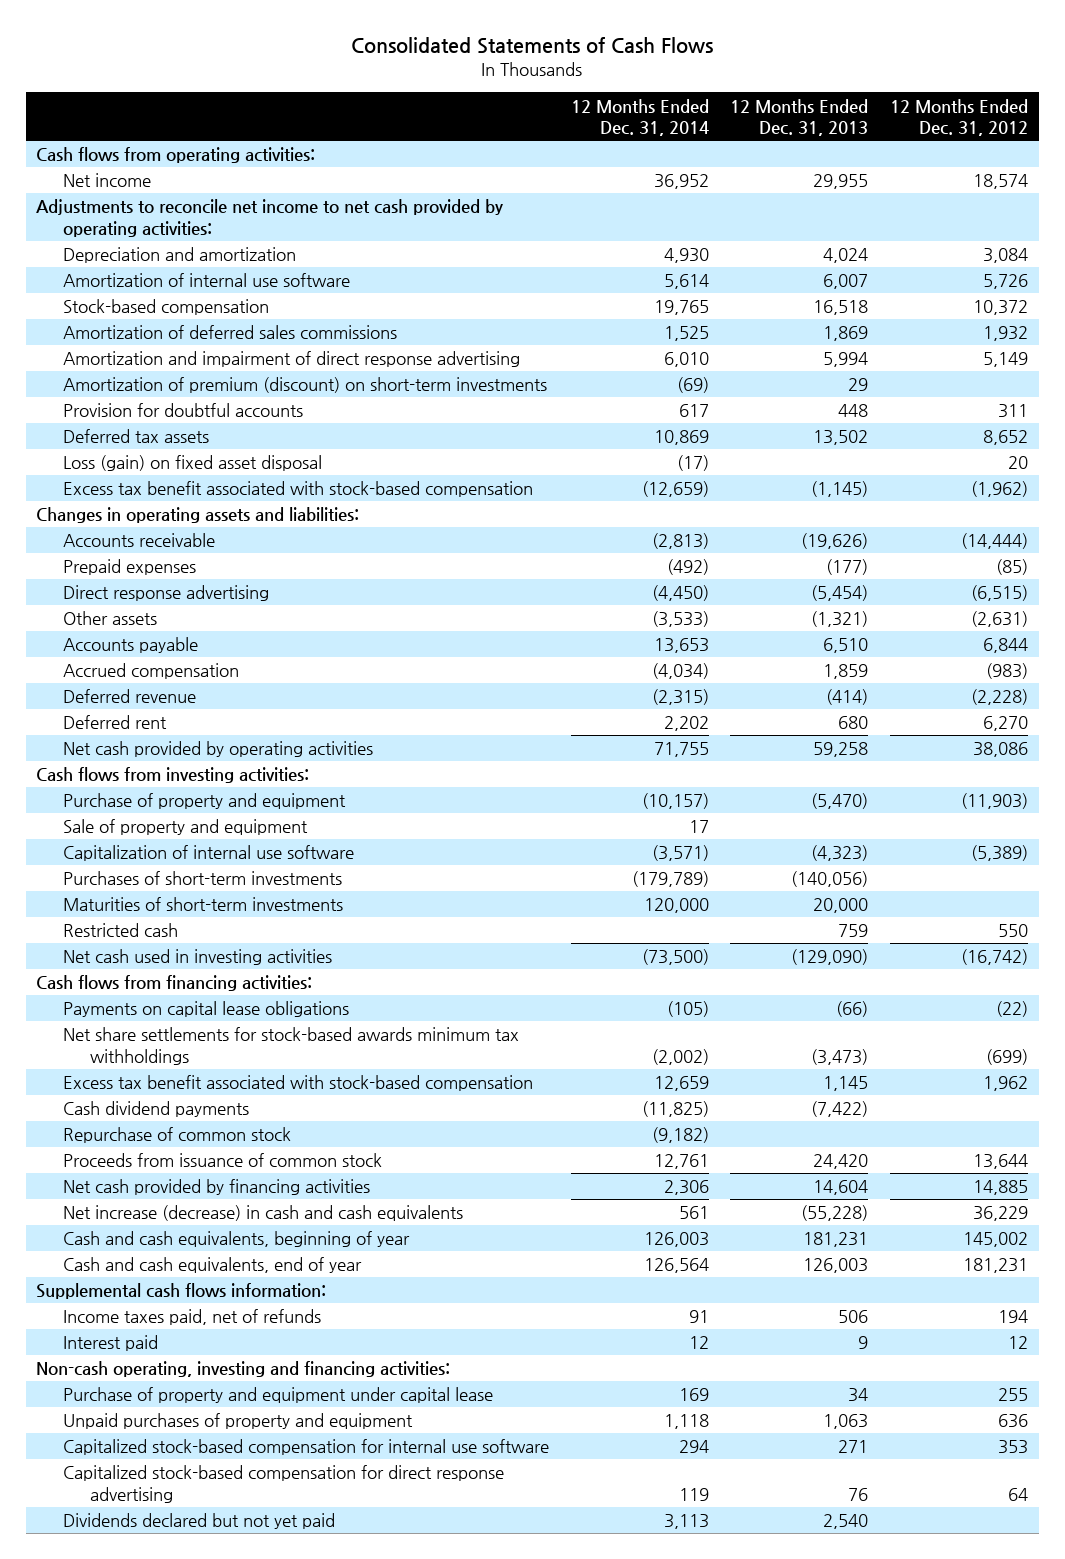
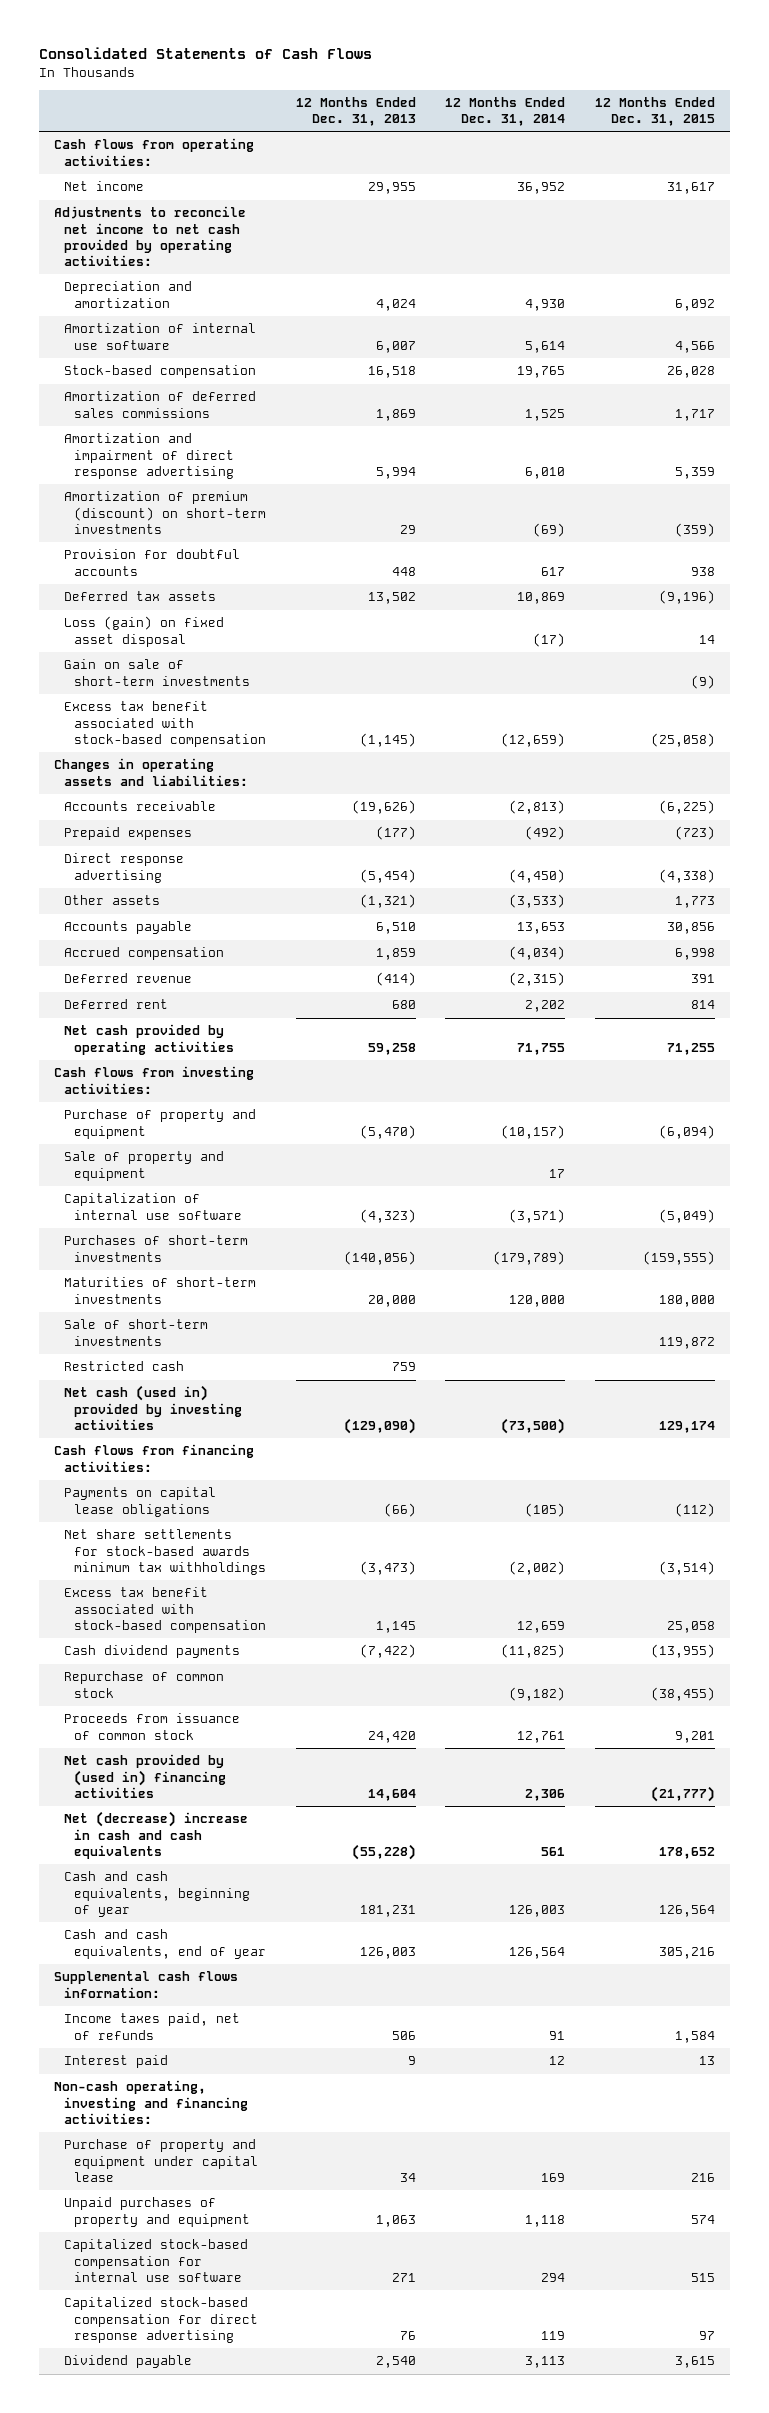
- | 12 Months Ended Dec. 31, 2014 | 12 Months Ended Dec. 31, 2013 | 12 Months Ended Dec. 31, 2012
+ | 12 Months Ended Dec. 31, 2013 | 12 Months Ended Dec. 31, 2014 | 12 Months Ended Dec. 31, 2015
+ Gain on sale of short-term investments | | | (9)
+ Sale of short-term investments | | | 119,872
- Net cash used in investing activities | (73,500) | (129,090) | (16,742)
+ Net cash (used in) provided by investing activities | (129,090) | (73,500) | 129,174
- Net cash provided by financing activities | 2,306 | 14,604 | 14,885
- Net increase (decrease) in cash and cash equivalents | 561 | (55,228) | 36,229
+ Net cash provided by (used in) financing activities | 14,604 | 2,306 | (21,777)
+ Net (decrease) increase in cash and cash equivalents | (55,228) | 561 | 178,652
- Dividends declared but not yet paid | 3,113 | 2,540 |
+ Dividend payable | 2,540 | 3,113 | 3,615

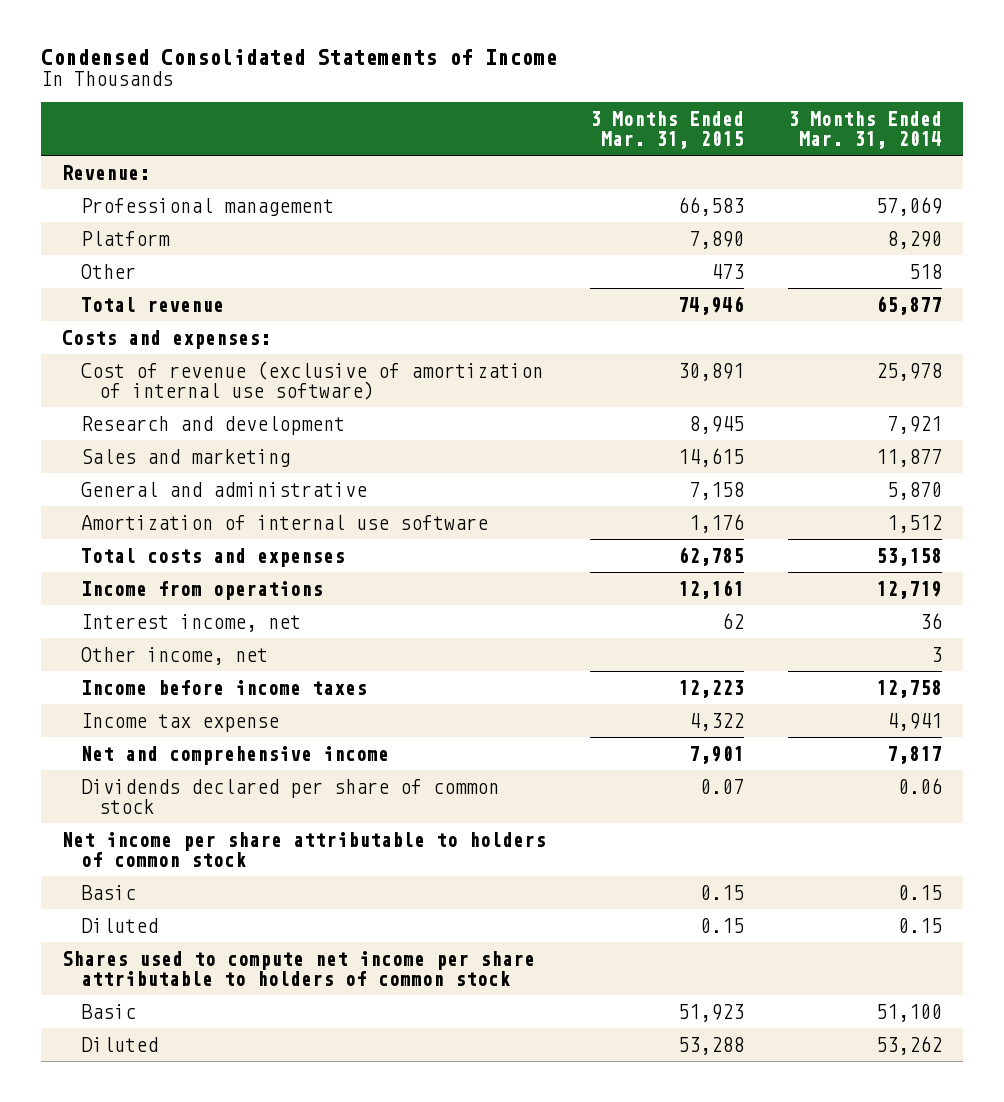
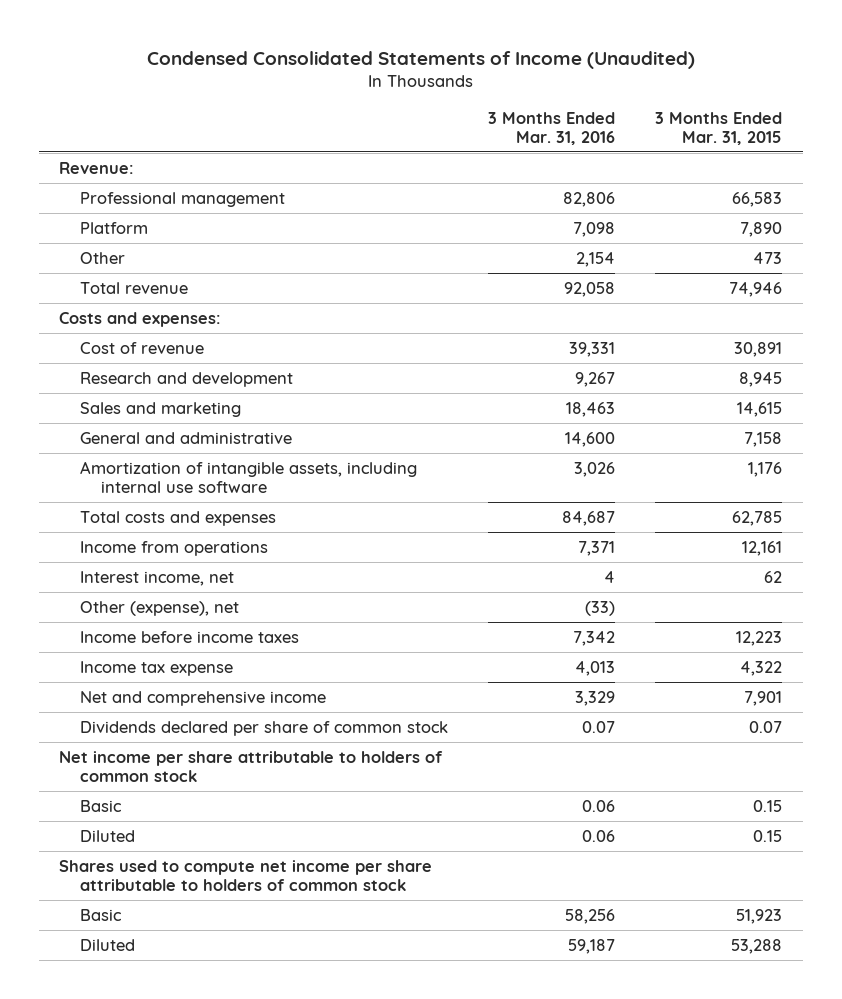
- Condensed Consolidated Statements of Income
+ Condensed Consolidated Statements of Income (Unaudited)
- | 3 Months Ended Mar. 31, 2015 | 3 Months Ended Mar. 31, 2014
+ | 3 Months Ended Mar. 31, 2016 | 3 Months Ended Mar. 31, 2015
- Cost of revenue (exclusive of amortization of internal use software) | 30,891 | 25,978
+ Cost of revenue | 39,331 | 30,891
- Amortization of internal use software | 1,176 | 1,512
+ Amortization of intangible assets, including internal use software | 3,026 | 1,176
- Other income, net | | 3
+ Other (expense), net | (33) |

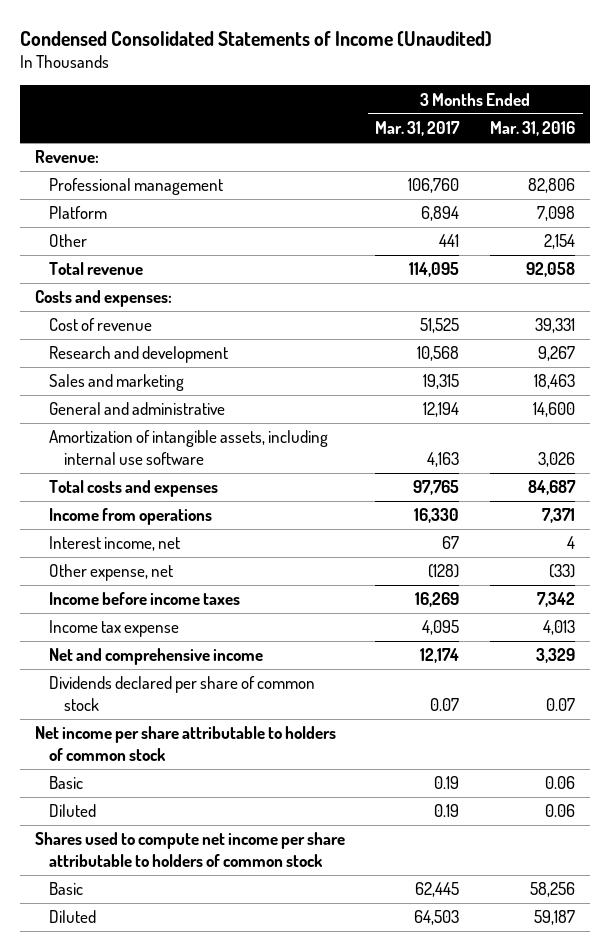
- | 3 Months Ended Mar. 31, 2016 | 3 Months Ended Mar. 31, 2015
+ | 3 Months Ended Mar. 31, 2017 | 3 Months Ended Mar. 31, 2016
- Other (expense), net | (33) |
+ Other expense, net | (128) | (33)

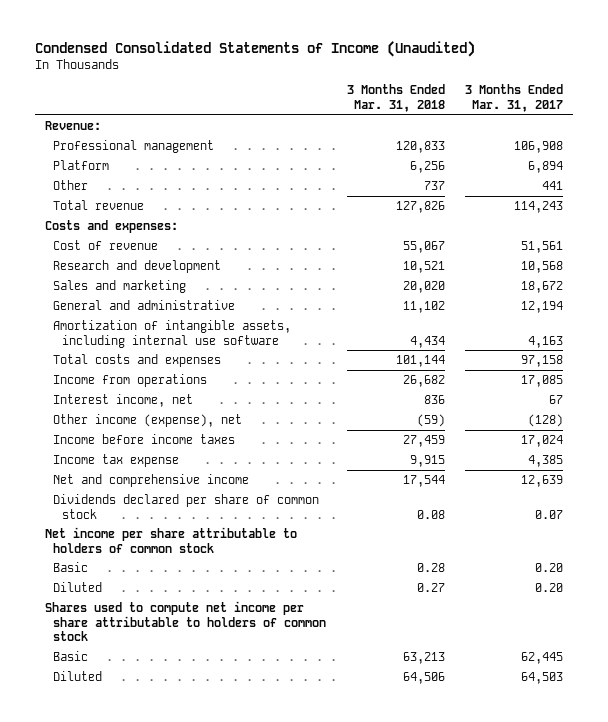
- | 3 Months Ended Mar. 31, 2017 | 3 Months Ended Mar. 31, 2016
+ | 3 Months Ended Mar. 31, 2018 | 3 Months Ended Mar. 31, 2017
- Professional management | 106,760 | 82,806
+ Professional management | 120,833 | 106,908
- Total revenue | 114,095 | 92,058
+ Total revenue | 127,826 | 114,243
- Cost of revenue | 51,525 | 39,331
+ Cost of revenue | 55,067 | 51,561
- Sales and marketing | 19,315 | 18,463
+ Sales and marketing | 20,020 | 18,672
- Total costs and expenses | 97,765 | 84,687
- Income from operations | 16,330 | 7,371
+ Total costs and expenses | 101,144 | 97,158
+ Income from operations | 26,682 | 17,085
- Other expense, net | (128) | (33)
- Income before income taxes | 16,269 | 7,342
- Income tax expense | 4,095 | 4,013
- Net and comprehensive income | 12,174 | 3,329
+ Other income (expense), net | (59) | (128)
+ Income before income taxes | 27,459 | 17,024
+ Income tax expense | 9,915 | 4,385
+ Net and comprehensive income | 17,544 | 12,639
- Basic | 0.19 | 0.06
- Diluted | 0.19 | 0.06
+ Basic | 0.28 | 0.20
+ Diluted | 0.27 | 0.20

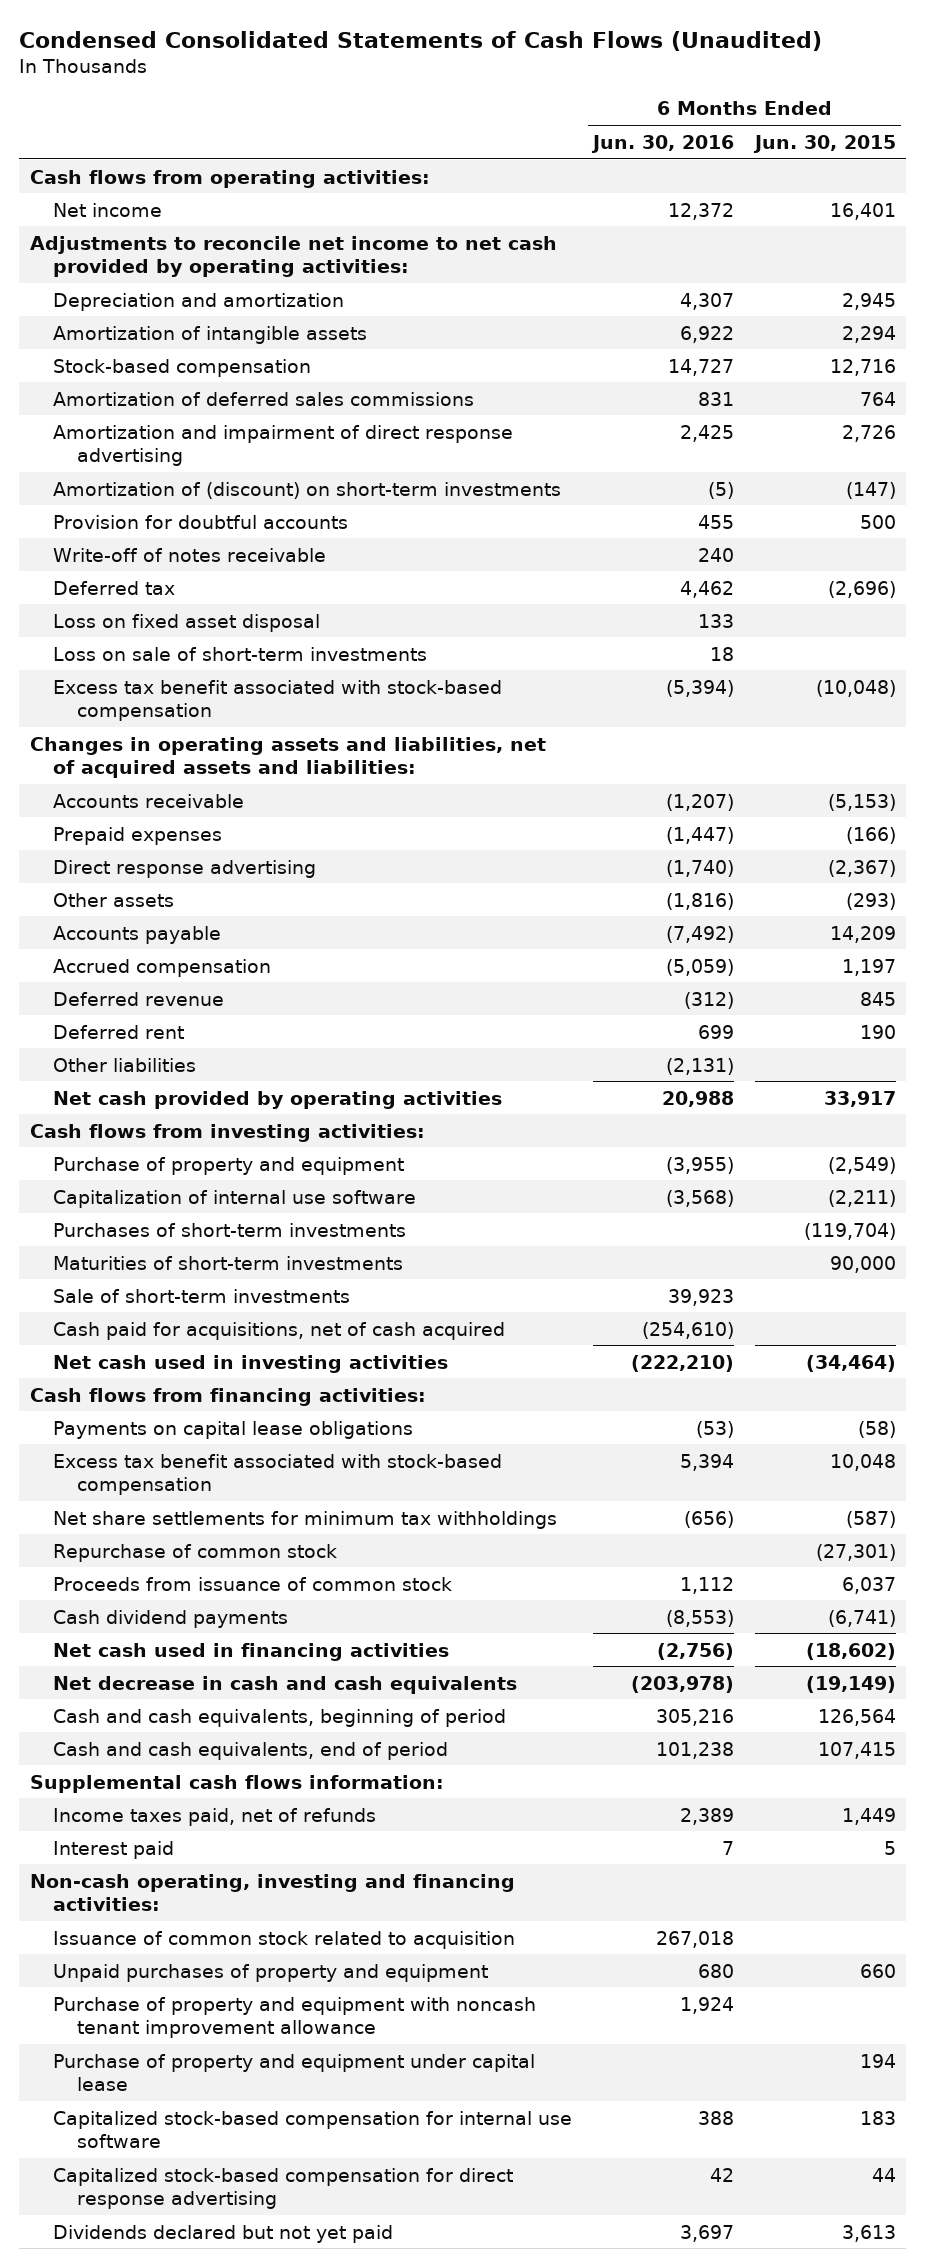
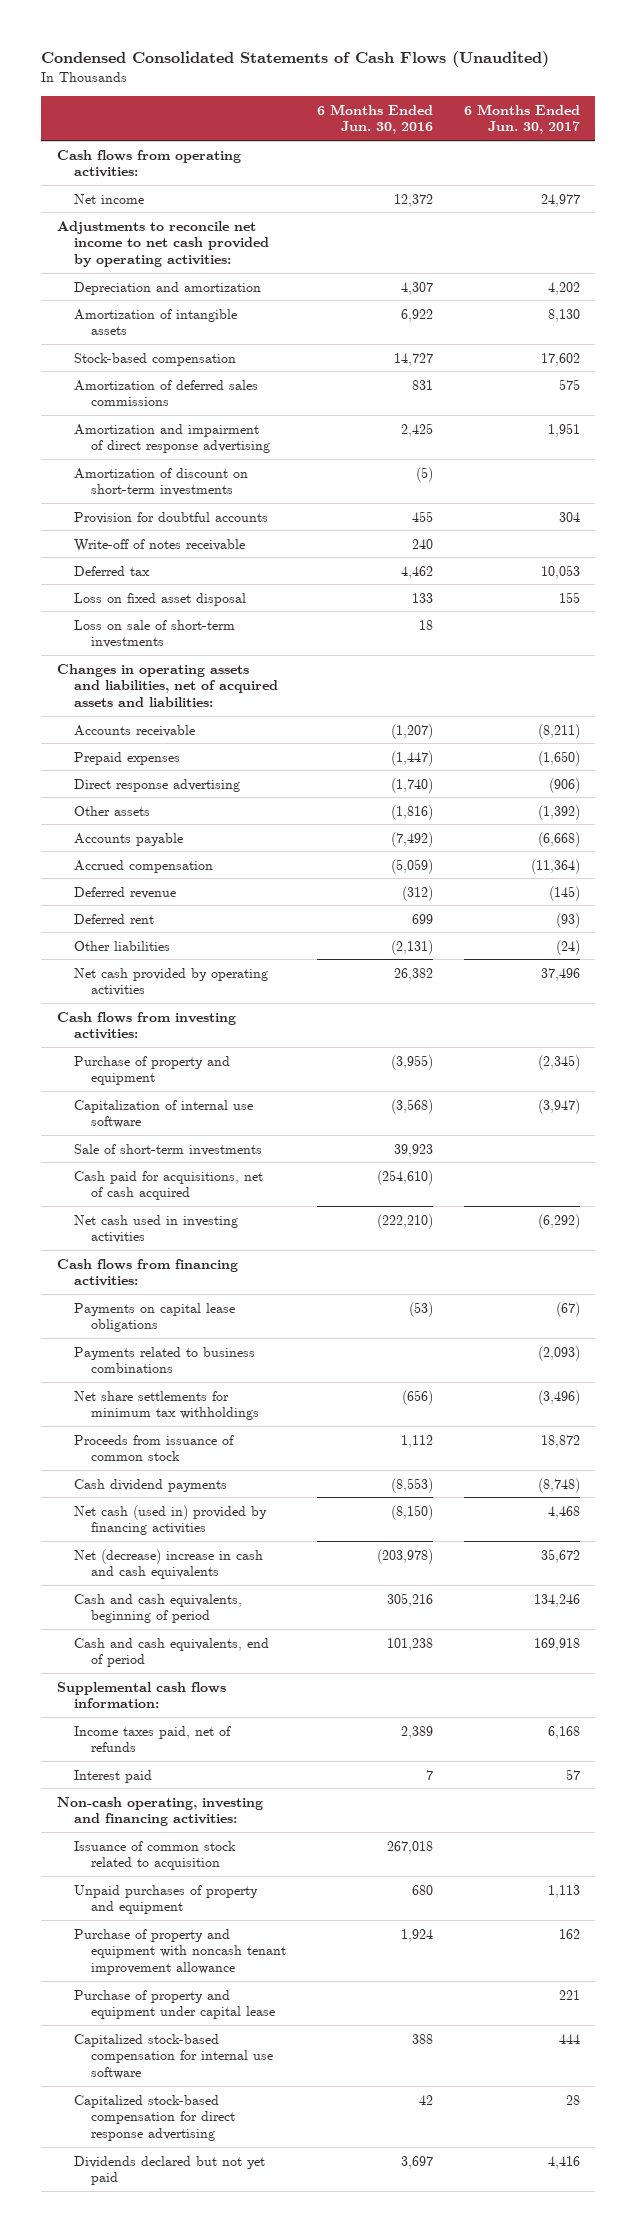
- | 6 Months Ended Jun. 30, 2016 | 6 Months Ended Jun. 30, 2015
+ | 6 Months Ended Jun. 30, 2016 | 6 Months Ended Jun. 30, 2017
- Amortization of (discount) on short-term investments | (5) | (147)
+ Amortization of discount on short-term investments | (5) |
- Excess tax benefit associated with stock-based compensation | (5,394) | (10,048)
- Net cash provided by operating activities | 20,988 | 33,917
+ Net cash provided by operating activities | 26,382 | 37,496
- Purchases of short-term investments | | (119,704)
- Maturities of short-term investments | | 90,000
- Excess tax benefit associated with stock-based compensation | 5,394 | 10,048
+ Payments related to business combinations | | (2,093)
- Repurchase of common stock | | (27,301)
- Net cash used in financing activities | (2,756) | (18,602)
- Net decrease in cash and cash equivalents | (203,978) | (19,149)
+ Net cash (used in) provided by financing activities | (8,150) | 4,468
+ Net (decrease) increase in cash and cash equivalents | (203,978) | 35,672

